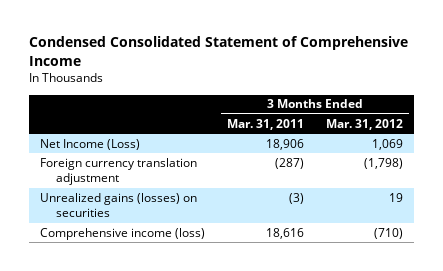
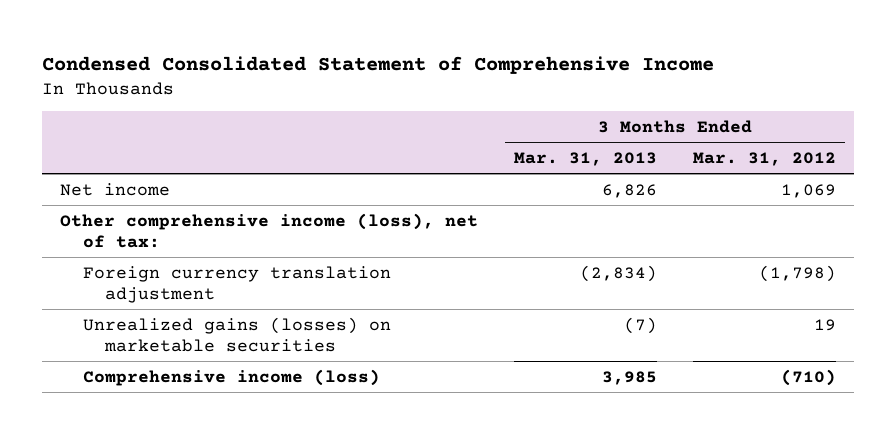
- | 3 Months Ended Mar. 31, 2011 | 3 Months Ended Mar. 31, 2012
+ | 3 Months Ended Mar. 31, 2013 | 3 Months Ended Mar. 31, 2012
- Net Income (Loss) | 18,906 | 1,069
+ Net income | 6,826 | 1,069
+ Other comprehensive income (loss), net of tax:
- Unrealized gains (losses) on securities | (3) | 19
+ Unrealized gains (losses) on marketable securities | (7) | 19

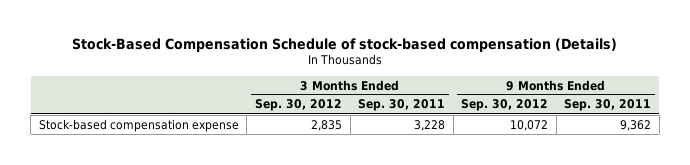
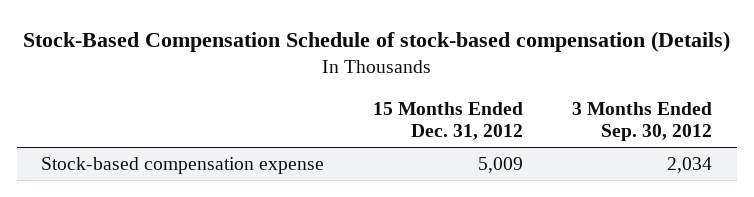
- | 3 Months Ended Sep. 30, 2012 | 3 Months Ended Sep. 30, 2011 | 9 Months Ended Sep. 30, 2012 | 9 Months Ended Sep. 30, 2011
+ | 15 Months Ended Dec. 31, 2012 | 3 Months Ended Sep. 30, 2012
- Stock-based compensation expense | 2,835 | 3,228 | 10,072 | 9,362
+ Stock-based compensation expense | 5,009 | 2,034

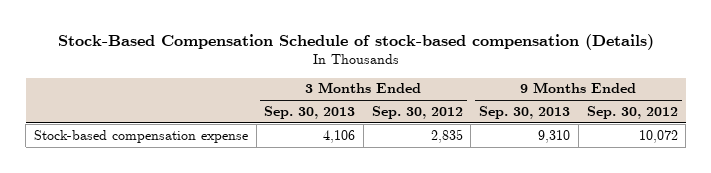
- | 15 Months Ended Dec. 31, 2012 | 3 Months Ended Sep. 30, 2012
+ | 3 Months Ended Sep. 30, 2013 | 3 Months Ended Sep. 30, 2012 | 9 Months Ended Sep. 30, 2013 | 9 Months Ended Sep. 30, 2012
- Stock-based compensation expense | 5,009 | 2,034
+ Stock-based compensation expense | 4,106 | 2,835 | 9,310 | 10,072

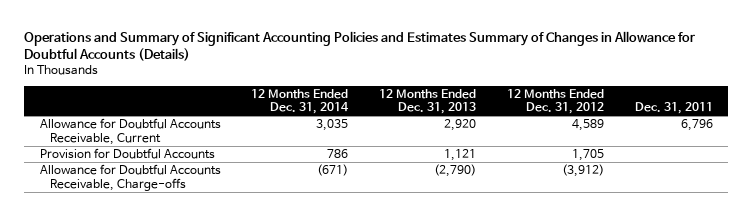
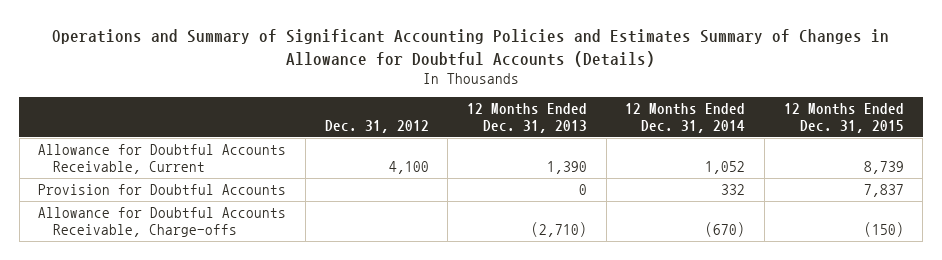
- | 12 Months Ended Dec. 31, 2014 | 12 Months Ended Dec. 31, 2013 | 12 Months Ended Dec. 31, 2012 | Dec. 31, 2011
+ | Dec. 31, 2012 | 12 Months Ended Dec. 31, 2013 | 12 Months Ended Dec. 31, 2014 | 12 Months Ended Dec. 31, 2015
- Allowance for Doubtful Accounts Receivable, Current | 3,035 | 2,920 | 4,589 | 6,796
- Provision for Doubtful Accounts | 786 | 1,121 | 1,705 |
- Allowance for Doubtful Accounts Receivable, Charge-offs | (671) | (2,790) | (3,912) |
+ Allowance for Doubtful Accounts Receivable, Current | 4,100 | 1,390 | 1,052 | 8,739
+ Provision for Doubtful Accounts | | 0 | 332 | 7,837
+ Allowance for Doubtful Accounts Receivable, Charge-offs | | (2,710) | (670) | (150)

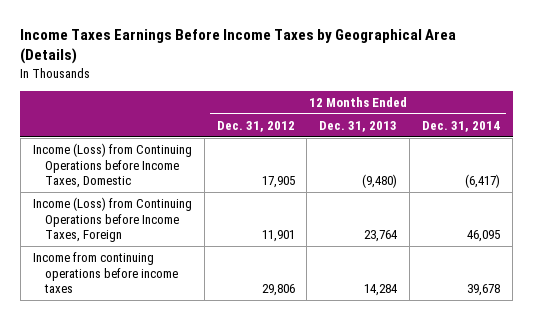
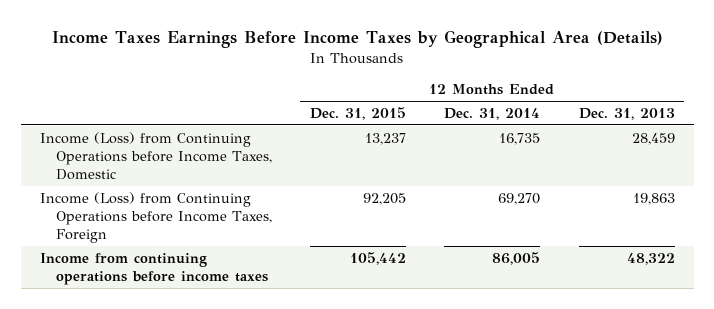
- | 12 Months Ended Dec. 31, 2012 | 12 Months Ended Dec. 31, 2013 | 12 Months Ended Dec. 31, 2014
+ | 12 Months Ended Dec. 31, 2015 | 12 Months Ended Dec. 31, 2014 | 12 Months Ended Dec. 31, 2013
- Income (Loss) from Continuing Operations before Income Taxes, Domestic | 17,905 | (9,480) | (6,417)
- Income (Loss) from Continuing Operations before Income Taxes, Foreign | 11,901 | 23,764 | 46,095
- Income from continuing operations before income taxes | 29,806 | 14,284 | 39,678
+ Income (Loss) from Continuing Operations before Income Taxes, Domestic | 13,237 | 16,735 | 28,459
+ Income (Loss) from Continuing Operations before Income Taxes, Foreign | 92,205 | 69,270 | 19,863
+ Income from continuing operations before income taxes | 105,442 | 86,005 | 48,322

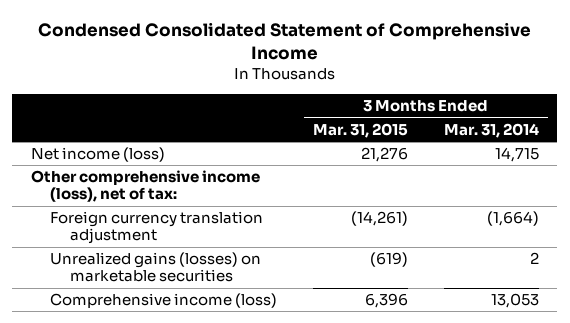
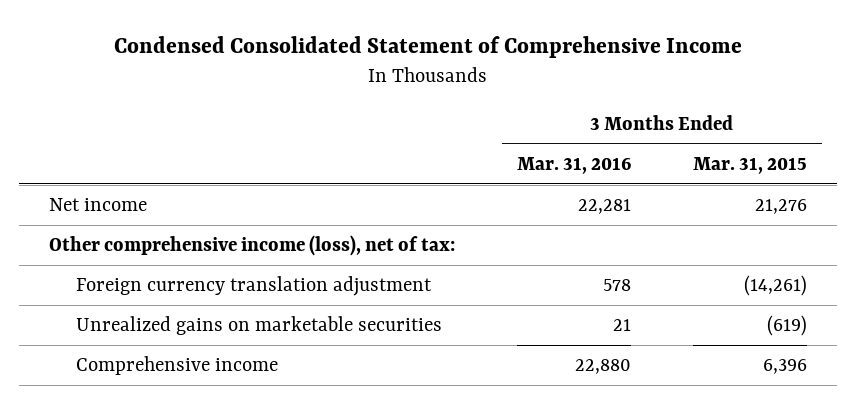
- | 3 Months Ended Mar. 31, 2015 | 3 Months Ended Mar. 31, 2014
+ | 3 Months Ended Mar. 31, 2016 | 3 Months Ended Mar. 31, 2015
- Net income (loss) | 21,276 | 14,715
+ Net income | 22,281 | 21,276
- Unrealized gains (losses) on marketable securities | (619) | 2
- Comprehensive income (loss) | 6,396 | 13,053
+ Unrealized gains on marketable securities | 21 | (619)
+ Comprehensive income | 22,880 | 6,396

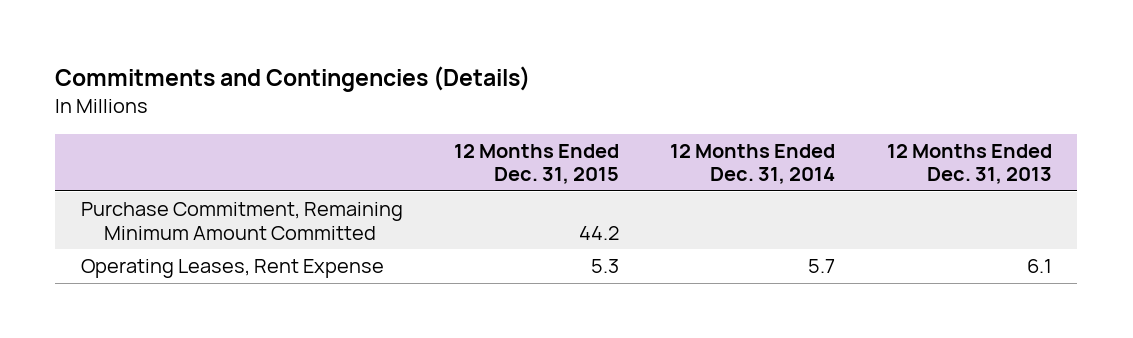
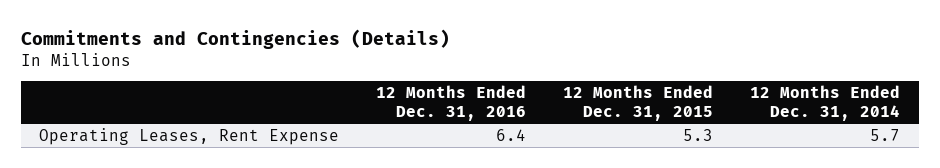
- | 12 Months Ended Dec. 31, 2015 | 12 Months Ended Dec. 31, 2014 | 12 Months Ended Dec. 31, 2013
+ | 12 Months Ended Dec. 31, 2016 | 12 Months Ended Dec. 31, 2015 | 12 Months Ended Dec. 31, 2014
- Purchase Commitment, Remaining Minimum Amount Committed | 44.2 | |

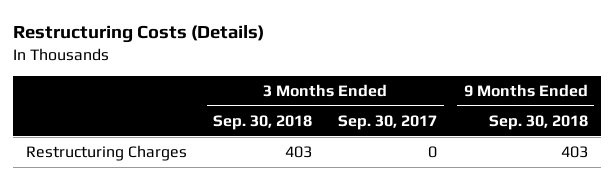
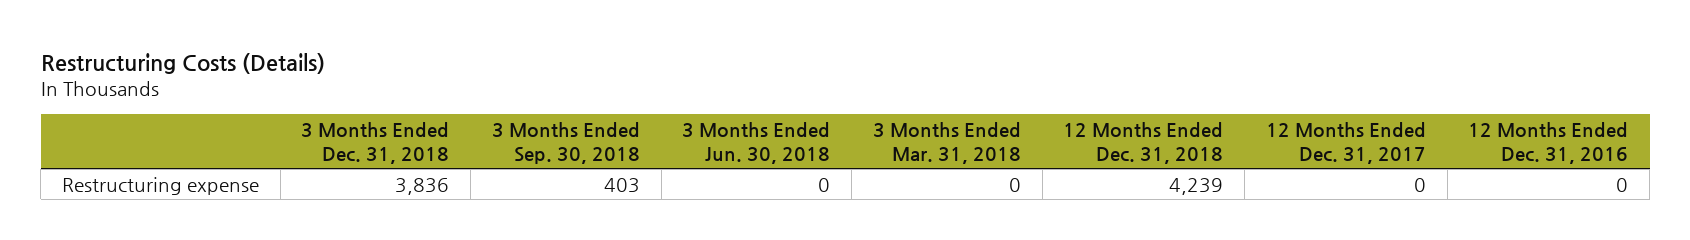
- | 3 Months Ended Sep. 30, 2018 | 3 Months Ended Sep. 30, 2017 | 9 Months Ended Sep. 30, 2018
+ | 3 Months Ended Dec. 31, 2018 | 3 Months Ended Sep. 30, 2018 | 3 Months Ended Jun. 30, 2018 | 3 Months Ended Mar. 31, 2018 | 12 Months Ended Dec. 31, 2018 | 12 Months Ended Dec. 31, 2017 | 12 Months Ended Dec. 31, 2016
- Restructuring Charges | 403 | 0 | 403
+ Restructuring expense | 3,836 | 403 | 0 | 0 | 4,239 | 0 | 0

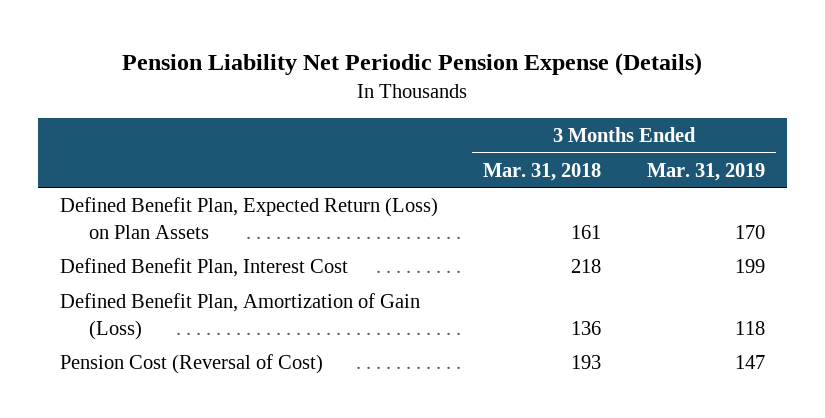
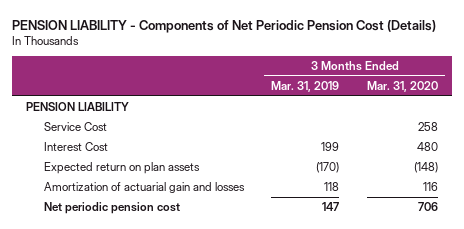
- Pension Liability Net Periodic Pension Expense (Details)
+ PENSION LIABILITY - Components of Net Periodic Pension Cost (Details)
- | 3 Months Ended Mar. 31, 2018 | 3 Months Ended Mar. 31, 2019
+ | 3 Months Ended Mar. 31, 2019 | 3 Months Ended Mar. 31, 2020
- Defined Benefit Plan, Expected Return (Loss) on Plan Assets | 161 | 170
- Defined Benefit Plan, Interest Cost | 218 | 199
- Defined Benefit Plan, Amortization of Gain (Loss) | 136 | 118
- Pension Cost (Reversal of Cost) | 193 | 147
+ PENSION LIABILITY
+ Service Cost | | 258
+ Interest Cost | 199 | 480
+ Expected return on plan assets | (170) | (148)
+ Amortization of actuarial gain and losses | 118 | 116
+ Net periodic pension cost | 147 | 706

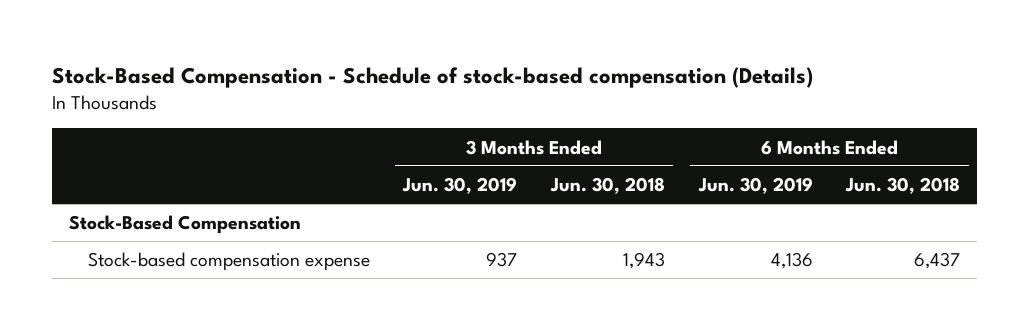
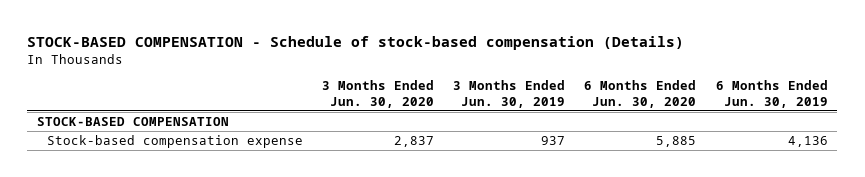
- Stock-Based Compensation - Schedule of stock-based compensation (Details)
+ STOCK-BASED COMPENSATION - Schedule of stock-based compensation (Details)
- | 3 Months Ended Jun. 30, 2019 | 3 Months Ended Jun. 30, 2018 | 6 Months Ended Jun. 30, 2019 | 6 Months Ended Jun. 30, 2018
+ | 3 Months Ended Jun. 30, 2020 | 3 Months Ended Jun. 30, 2019 | 6 Months Ended Jun. 30, 2020 | 6 Months Ended Jun. 30, 2019
- Stock-Based Compensation
+ STOCK-BASED COMPENSATION

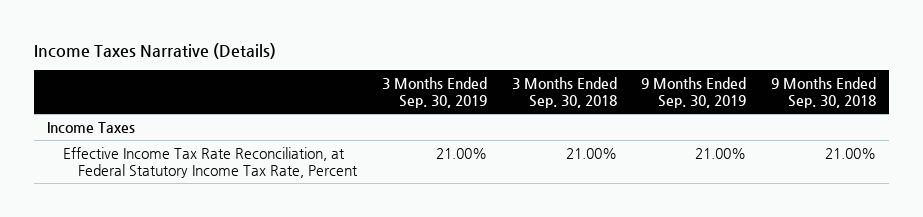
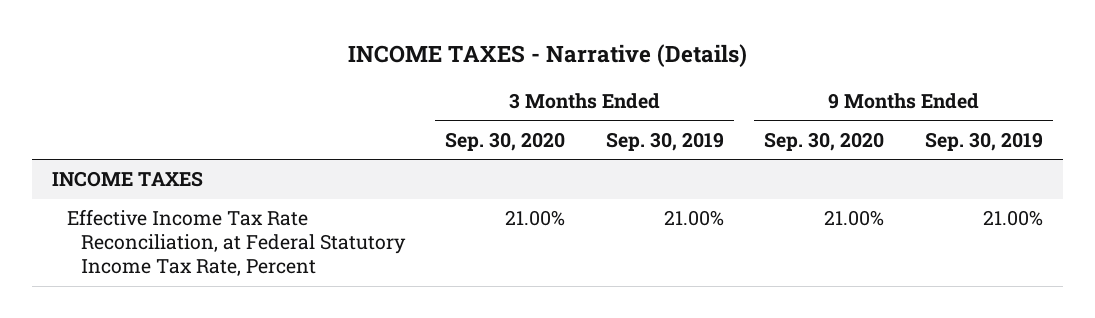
- Income Taxes Narrative (Details)
+ INCOME TAXES - Narrative (Details)
- | 3 Months Ended Sep. 30, 2019 | 3 Months Ended Sep. 30, 2018 | 9 Months Ended Sep. 30, 2019 | 9 Months Ended Sep. 30, 2018
+ | 3 Months Ended Sep. 30, 2020 | 3 Months Ended Sep. 30, 2019 | 9 Months Ended Sep. 30, 2020 | 9 Months Ended Sep. 30, 2019
- Income Taxes
+ INCOME TAXES

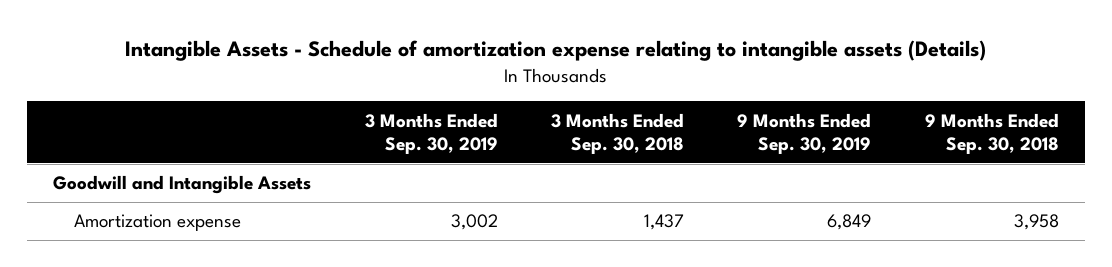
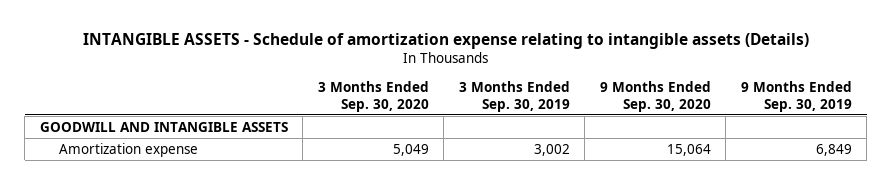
- Intangible Assets - Schedule of amortization expense relating to intangible assets (Details)
+ INTANGIBLE ASSETS - Schedule of amortization expense relating to intangible assets (Details)
- | 3 Months Ended Sep. 30, 2019 | 3 Months Ended Sep. 30, 2018 | 9 Months Ended Sep. 30, 2019 | 9 Months Ended Sep. 30, 2018
+ | 3 Months Ended Sep. 30, 2020 | 3 Months Ended Sep. 30, 2019 | 9 Months Ended Sep. 30, 2020 | 9 Months Ended Sep. 30, 2019
- Goodwill and Intangible Assets
+ GOODWILL AND INTANGIBLE ASSETS

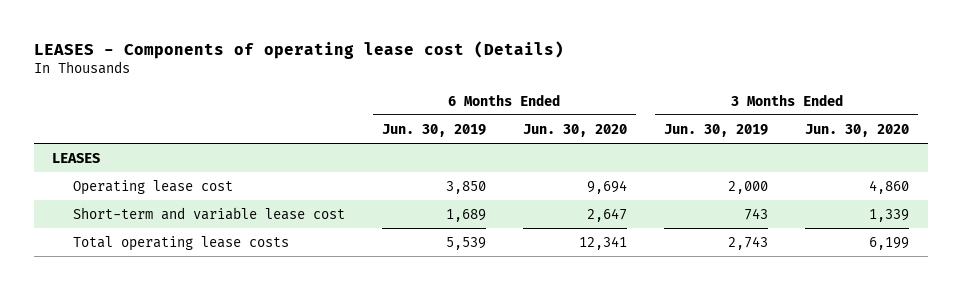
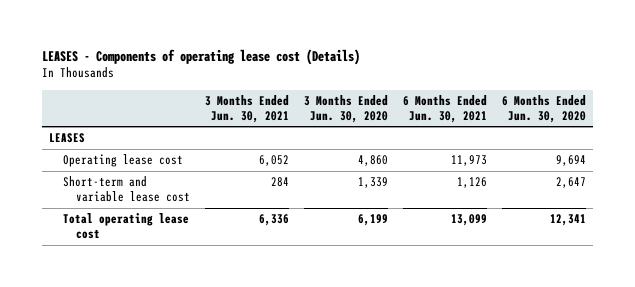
- | 6 Months Ended Jun. 30, 2019 | 6 Months Ended Jun. 30, 2020 | 3 Months Ended Jun. 30, 2019 | 3 Months Ended Jun. 30, 2020
+ | 3 Months Ended Jun. 30, 2021 | 3 Months Ended Jun. 30, 2020 | 6 Months Ended Jun. 30, 2021 | 6 Months Ended Jun. 30, 2020
- Total operating lease costs | 5,539 | 12,341 | 2,743 | 6,199
+ Total operating lease cost | 6,336 | 6,199 | 13,099 | 12,341

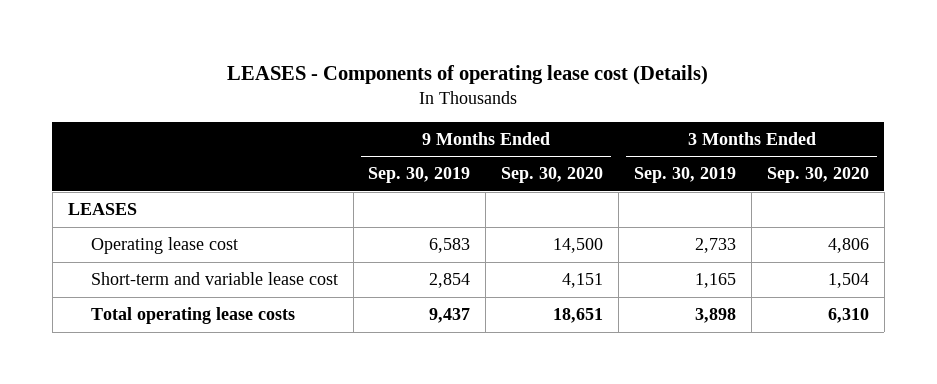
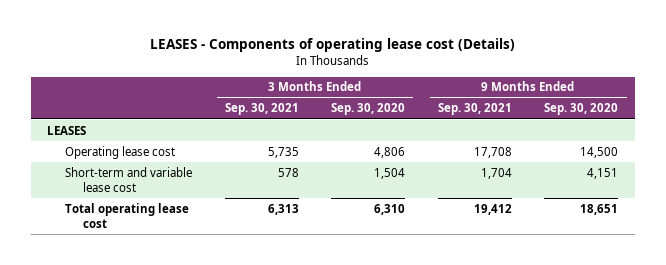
- | 9 Months Ended Sep. 30, 2019 | 9 Months Ended Sep. 30, 2020 | 3 Months Ended Sep. 30, 2019 | 3 Months Ended Sep. 30, 2020
+ | 3 Months Ended Sep. 30, 2021 | 3 Months Ended Sep. 30, 2020 | 9 Months Ended Sep. 30, 2021 | 9 Months Ended Sep. 30, 2020
- Total operating lease costs | 9,437 | 18,651 | 3,898 | 6,310
+ Total operating lease cost | 6,313 | 6,310 | 19,412 | 18,651

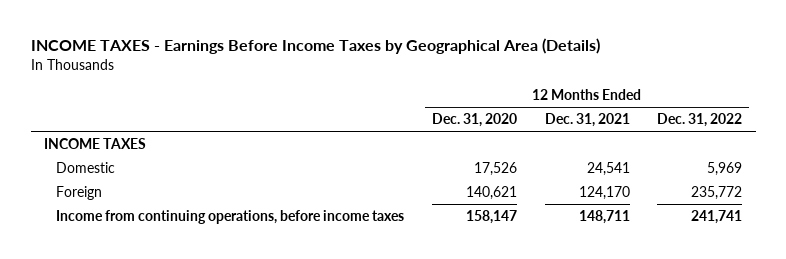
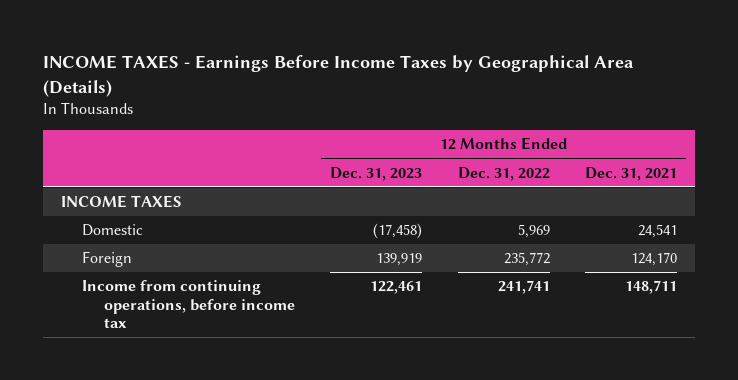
- | 12 Months Ended Dec. 31, 2020 | 12 Months Ended Dec. 31, 2021 | 12 Months Ended Dec. 31, 2022
+ | 12 Months Ended Dec. 31, 2023 | 12 Months Ended Dec. 31, 2022 | 12 Months Ended Dec. 31, 2021
- Income from continuing operations, before income taxes | 158,147 | 148,711 | 241,741
+ Income from continuing operations, before income tax | 122,461 | 241,741 | 148,711

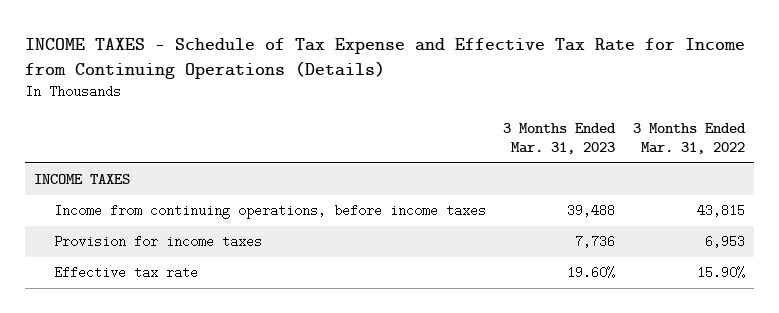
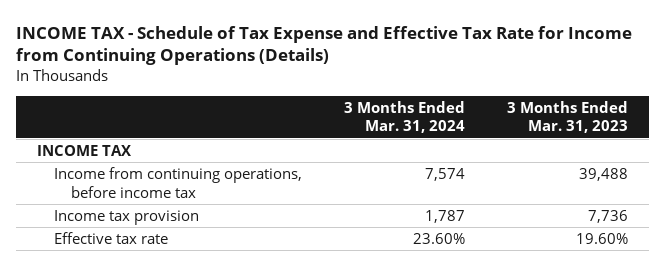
- INCOME TAXES - Schedule of Tax Expense and Effective Tax Rate for Income from Continuing Operations (Details)
+ INCOME TAX - Schedule of Tax Expense and Effective Tax Rate for Income from Continuing Operations (Details)
- | 3 Months Ended Mar. 31, 2023 | 3 Months Ended Mar. 31, 2022
+ | 3 Months Ended Mar. 31, 2024 | 3 Months Ended Mar. 31, 2023
- INCOME TAXES
- Income from continuing operations, before income taxes | 39,488 | 43,815
- Provision for income taxes | 7,736 | 6,953
+ INCOME TAX
+ Income from continuing operations, before income tax | 7,574 | 39,488
+ Income tax provision | 1,787 | 7,736

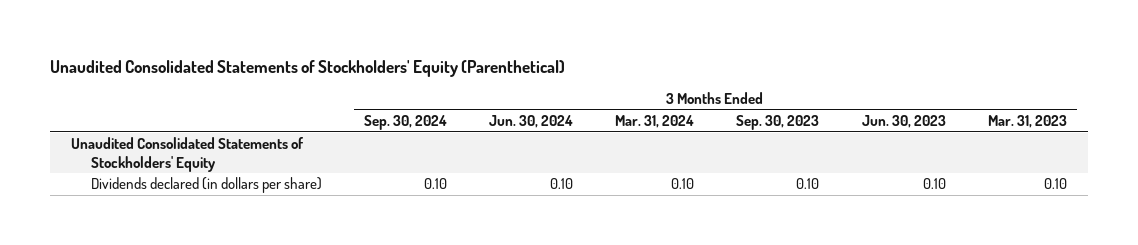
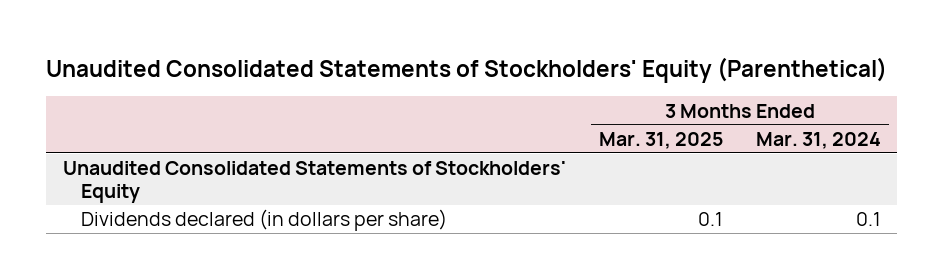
- | 3 Months Ended Sep. 30, 2024 | 3 Months Ended Jun. 30, 2024 | 3 Months Ended Mar. 31, 2024 | 3 Months Ended Sep. 30, 2023 | 3 Months Ended Jun. 30, 2023 | 3 Months Ended Mar. 31, 2023
+ | 3 Months Ended Mar. 31, 2025 | 3 Months Ended Mar. 31, 2024
- Dividends declared (in dollars per share) | 0.10 | 0.10 | 0.10 | 0.10 | 0.10 | 0.10
+ Dividends declared (in dollars per share) | 0.1 | 0.1

